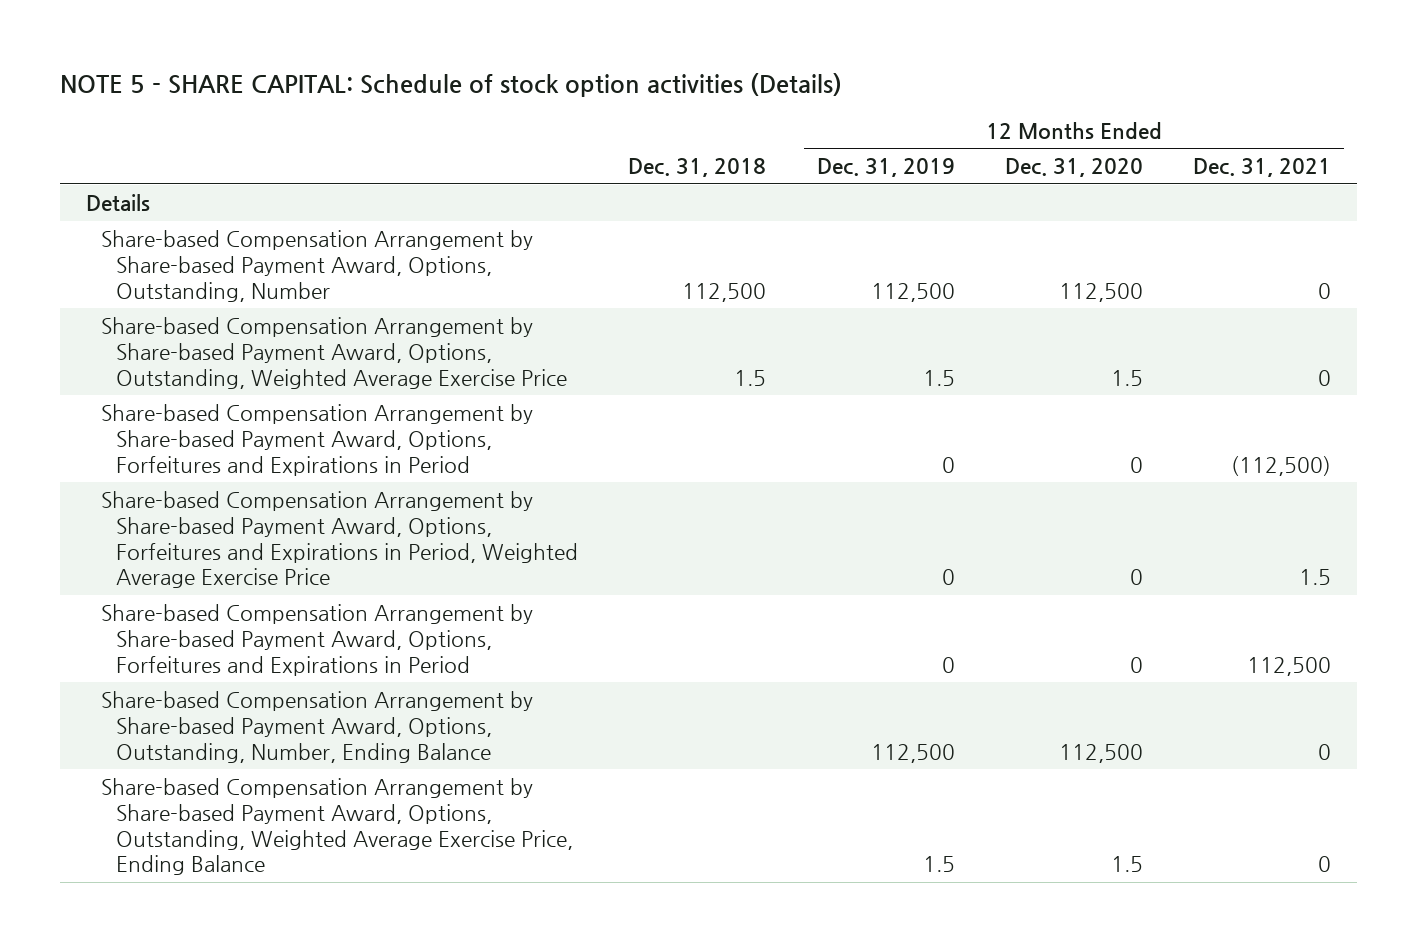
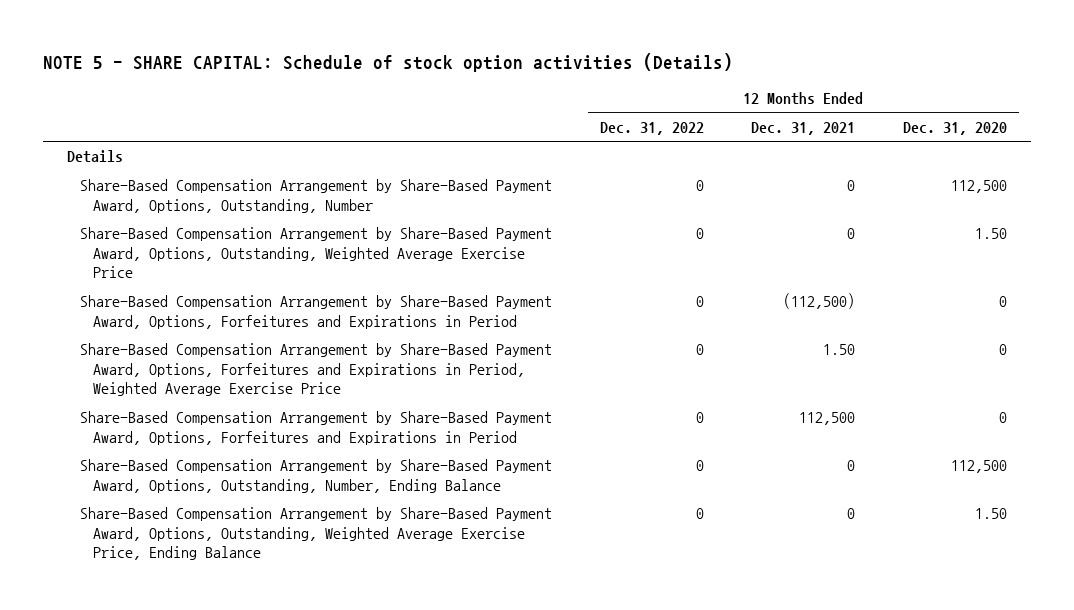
- | Dec. 31, 2018 | 12 Months Ended Dec. 31, 2019 | 12 Months Ended Dec. 31, 2020 | 12 Months Ended Dec. 31, 2021
+ | 12 Months Ended Dec. 31, 2022 | 12 Months Ended Dec. 31, 2021 | 12 Months Ended Dec. 31, 2020
- Share-based Compensation Arrangement by Share-based Payment Award, Options, Outstanding, Number | 112,500 | 112,500 | 112,500 | 0
- Share-based Compensation Arrangement by Share-based Payment Award, Options, Outstanding, Weighted Average Exercise Price | 1.5 | 1.5 | 1.5 | 0
- Share-based Compensation Arrangement by Share-based Payment Award, Options, Forfeitures and Expirations in Period | | 0 | 0 | (112,500)
- Share-based Compensation Arrangement by Share-based Payment Award, Options, Forfeitures and Expirations in Period, Weighted Average Exercise Price | | 0 | 0 | 1.5
- Share-based Compensation Arrangement by Share-based Payment Award, Options, Forfeitures and Expirations in Period | | 0 | 0 | 112,500
- Share-based Compensation Arrangement by Share-based Payment Award, Options, Outstanding, Number, Ending Balance | | 112,500 | 112,500 | 0
- Share-based Compensation Arrangement by Share-based Payment Award, Options, Outstanding, Weighted Average Exercise Price, Ending Balance | | 1.5 | 1.5 | 0
+ Share-Based Compensation Arrangement by Share-Based Payment Award, Options, Outstanding, Number | 0 | 0 | 112,500
+ Share-Based Compensation Arrangement by Share-Based Payment Award, Options, Outstanding, Weighted Average Exercise Price | 0 | 0 | 1.50
+ Share-Based Compensation Arrangement by Share-Based Payment Award, Options, Forfeitures and Expirations in Period | 0 | (112,500) | 0
+ Share-Based Compensation Arrangement by Share-Based Payment Award, Options, Forfeitures and Expirations in Period, Weighted Average Exercise Price | 0 | 1.50 | 0
+ Share-Based Compensation Arrangement by Share-Based Payment Award, Options, Forfeitures and Expirations in Period | 0 | 112,500 | 0
+ Share-Based Compensation Arrangement by Share-Based Payment Award, Options, Outstanding, Number, Ending Balance | 0 | 0 | 112,500
+ Share-Based Compensation Arrangement by Share-Based Payment Award, Options, Outstanding, Weighted Average Exercise Price, Ending Balance | 0 | 0 | 1.50

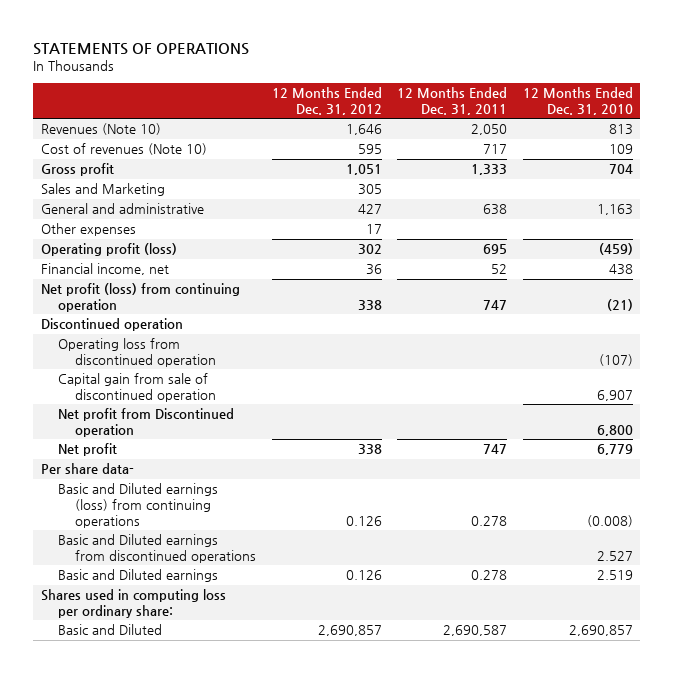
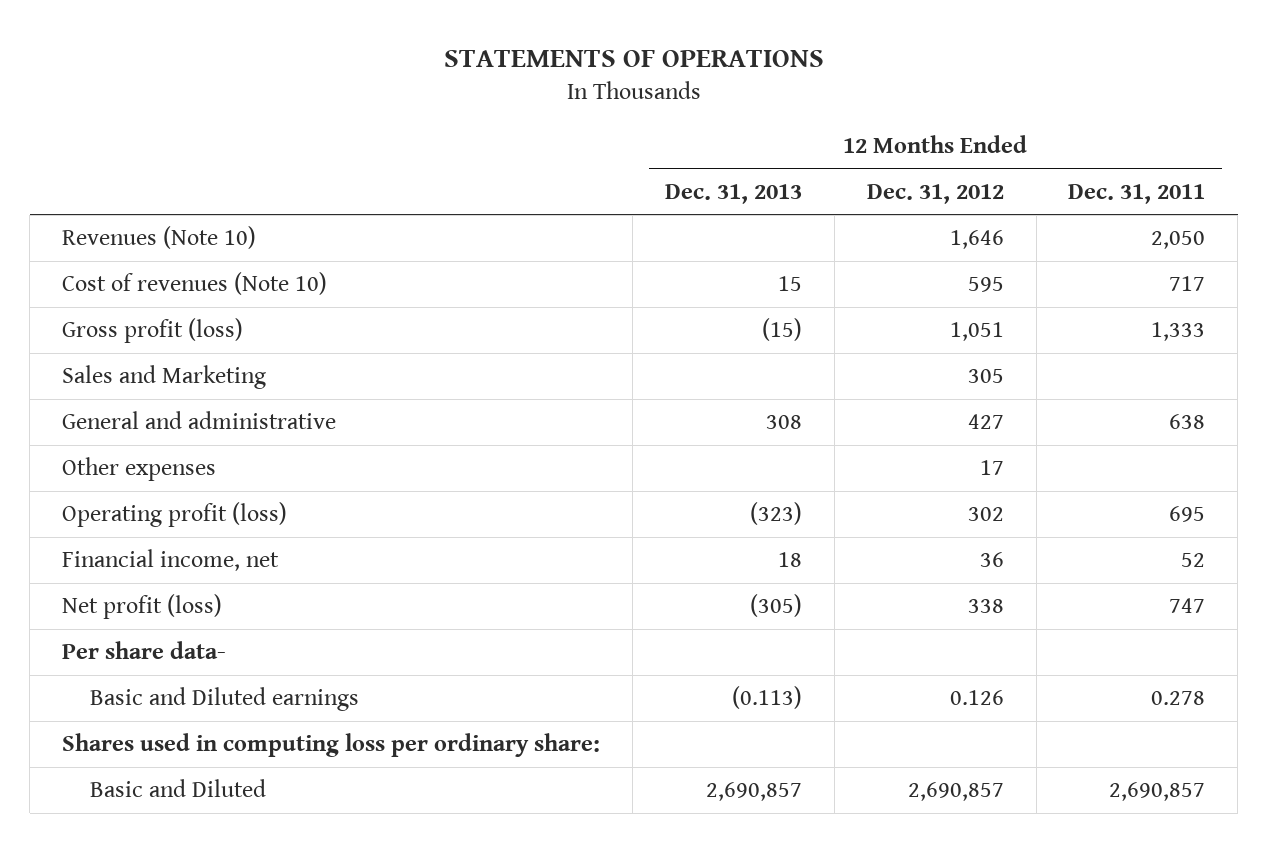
- | 12 Months Ended Dec. 31, 2012 | 12 Months Ended Dec. 31, 2011 | 12 Months Ended Dec. 31, 2010
+ | 12 Months Ended Dec. 31, 2013 | 12 Months Ended Dec. 31, 2012 | 12 Months Ended Dec. 31, 2011
- Gross profit | 1,051 | 1,333 | 704
+ Gross profit (loss) | (15) | 1,051 | 1,333
- Net profit (loss) from continuing operation | 338 | 747 | (21)
- Discontinued operation
- Operating loss from discontinued operation | | | (107)
- Capital gain from sale of discontinued operation | | | 6,907
- Net profit from Discontinued operation | | | 6,800
- Net profit | 338 | 747 | 6,779
+ Net profit (loss) | (305) | 338 | 747
- Basic and Diluted earnings (loss) from continuing operations | 0.126 | 0.278 | (0.008)
- Basic and Diluted earnings from discontinued operations | | | 2.527
- Basic and Diluted | 2,690,857 | 2,690,587 | 2,690,857
+ Basic and Diluted | 2,690,857 | 2,690,857 | 2,690,857

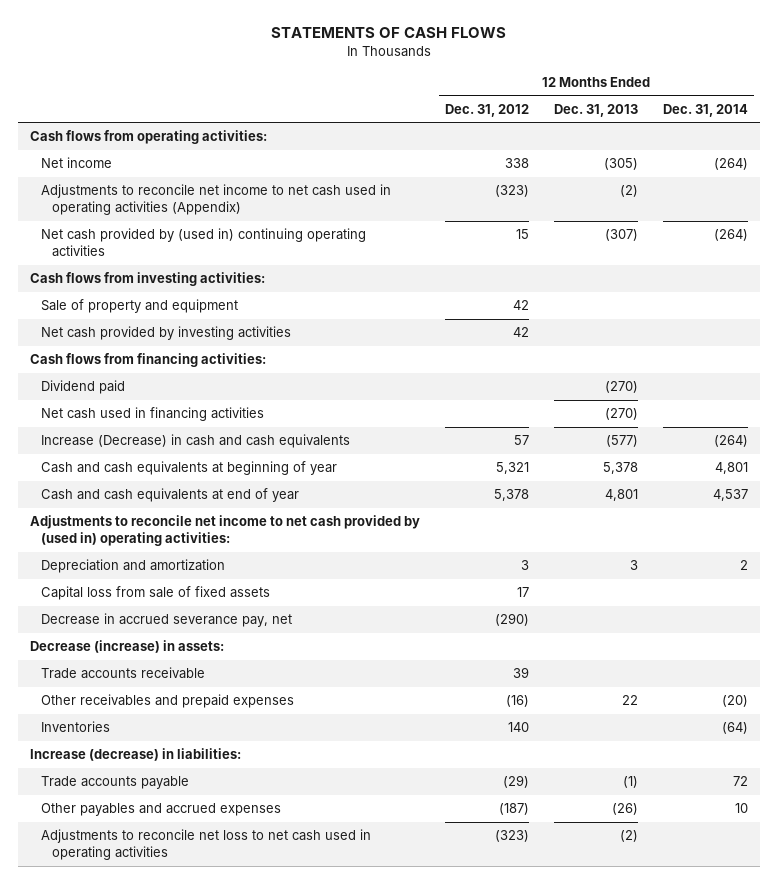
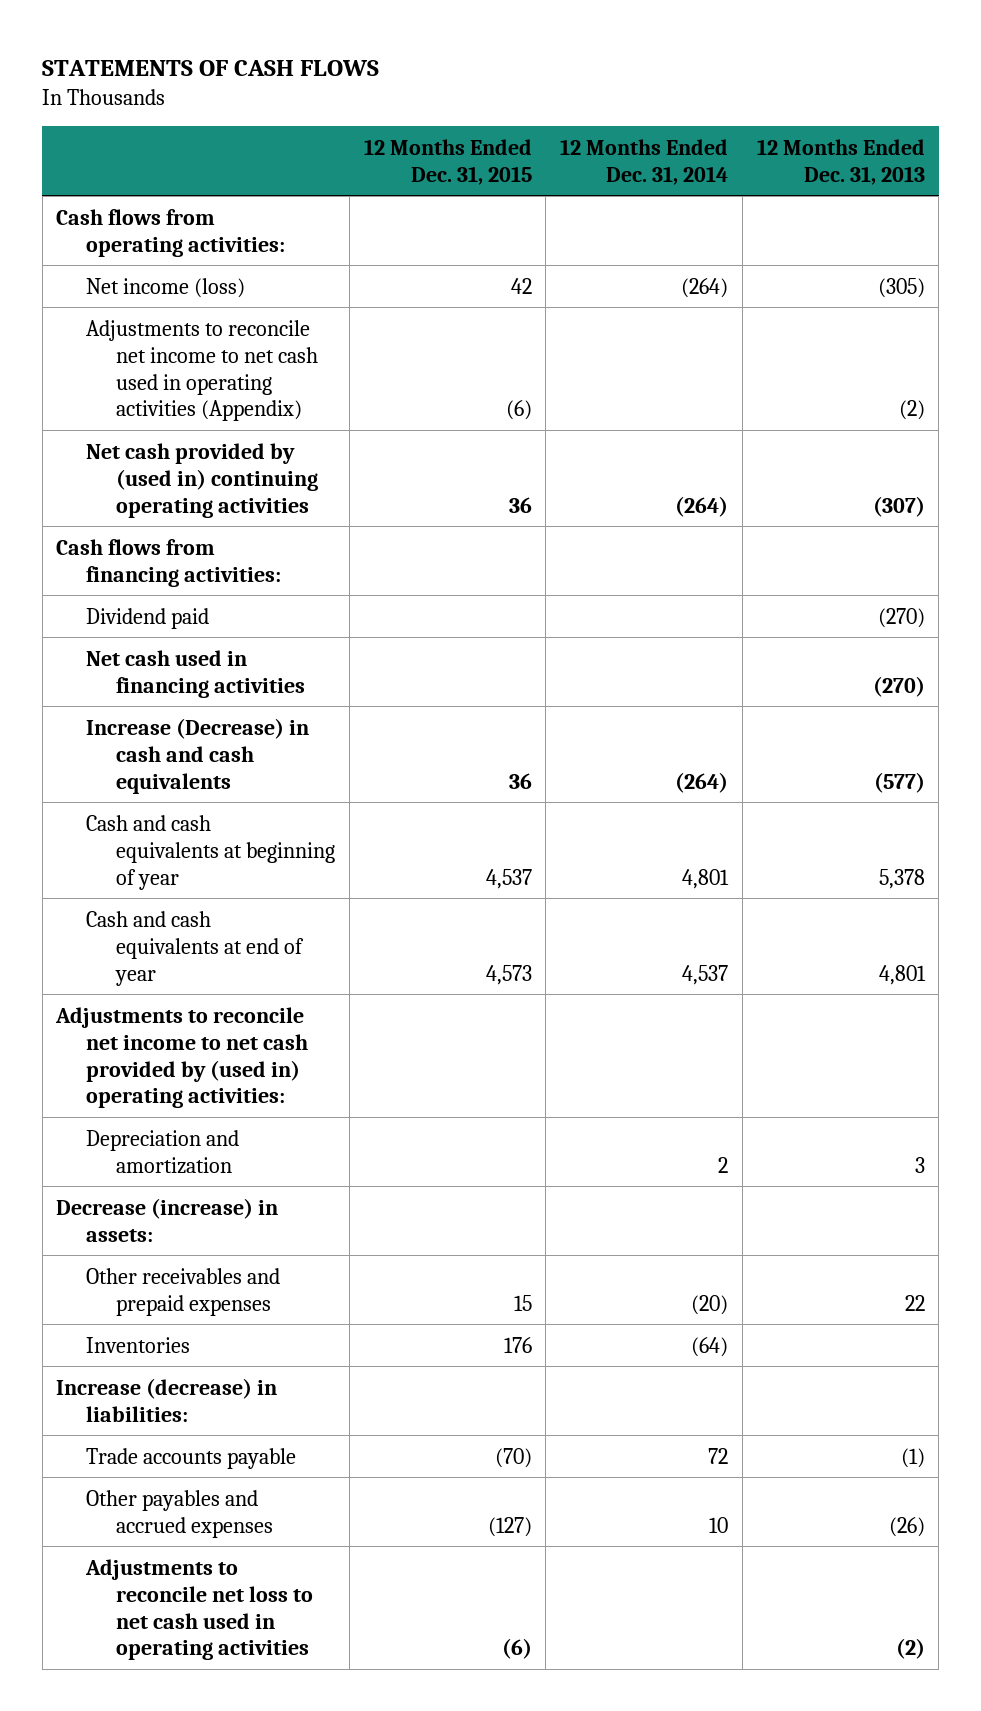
- | 12 Months Ended Dec. 31, 2012 | 12 Months Ended Dec. 31, 2013 | 12 Months Ended Dec. 31, 2014
+ | 12 Months Ended Dec. 31, 2015 | 12 Months Ended Dec. 31, 2014 | 12 Months Ended Dec. 31, 2013
- Net income | 338 | (305) | (264)
+ Net income (loss) | 42 | (264) | (305)
- Cash flows from investing activities:
- Sale of property and equipment | 42 | |
- Net cash provided by investing activities | 42 | |
- Capital loss from sale of fixed assets | 17 | |
- Decrease in accrued severance pay, net | (290) | |
- Trade accounts receivable | 39 | |

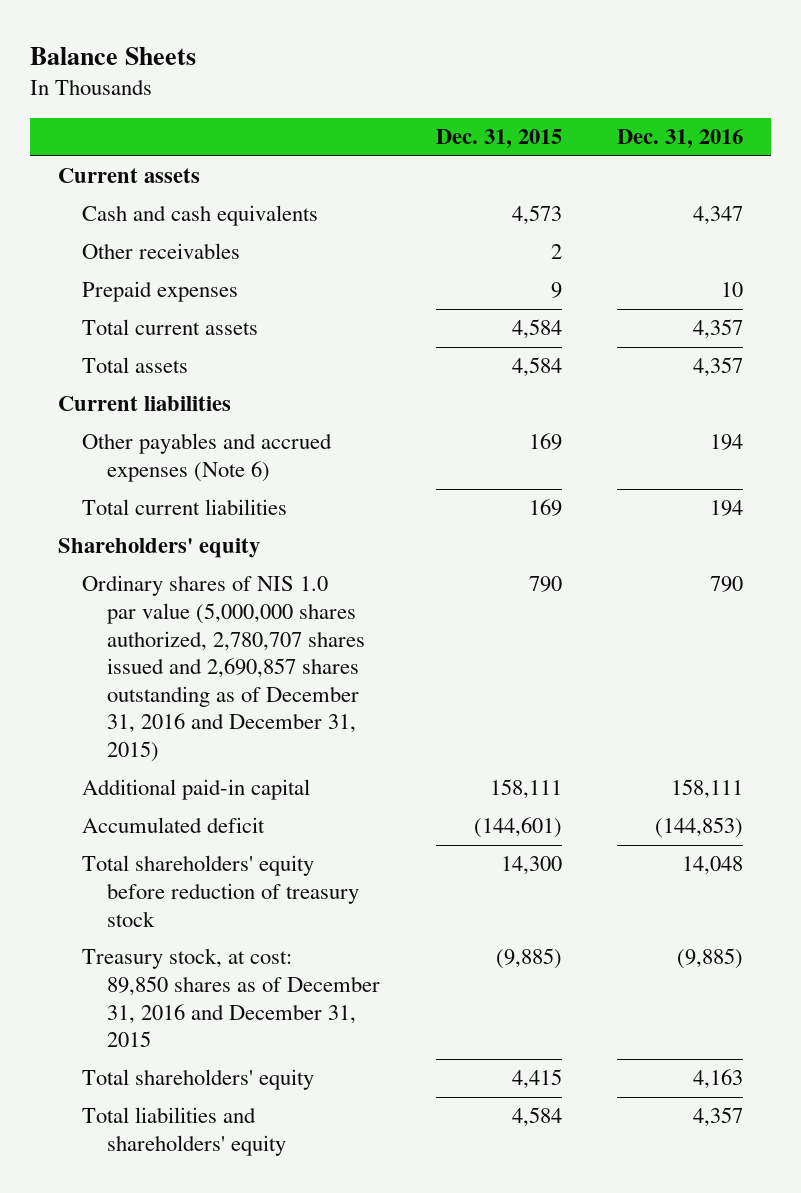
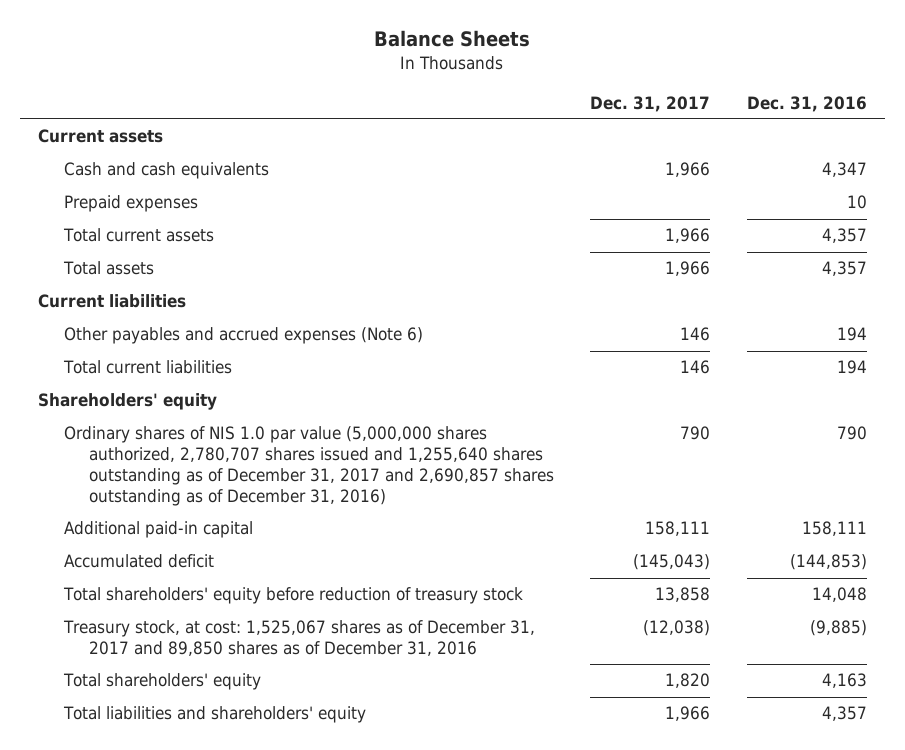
- | Dec. 31, 2015 | Dec. 31, 2016
+ | Dec. 31, 2017 | Dec. 31, 2016
- Other receivables | 2 |
- Ordinary shares of NIS 1.0 par value (5,000,000 shares authorized, 2,780,707 shares issued and 2,690,857 shares outstanding as of December 31, 2016 and December 31, 2015) | 790 | 790
+ Ordinary shares of NIS 1.0 par value (5,000,000 shares authorized, 2,780,707 shares issued and 1,255,640 shares outstanding as of December 31, 2017 and 2,690,857 shares outstanding as of December 31, 2016) | 790 | 790
- Treasury stock, at cost: 89,850 shares as of December 31, 2016 and December 31, 2015 | (9,885) | (9,885)
+ Treasury stock, at cost: 1,525,067 shares as of December 31, 2017 and 89,850 shares as of December 31, 2016 | (12,038) | (9,885)

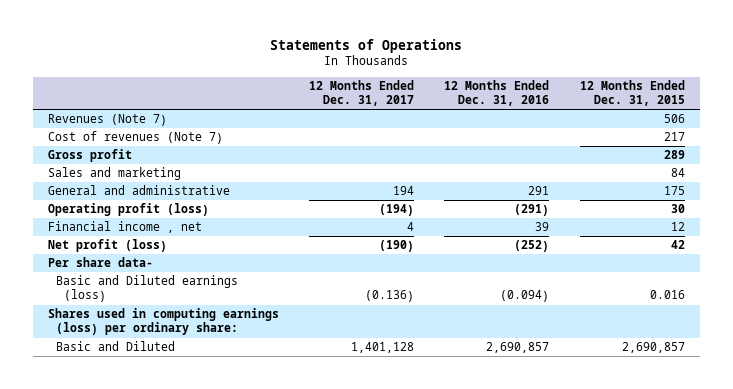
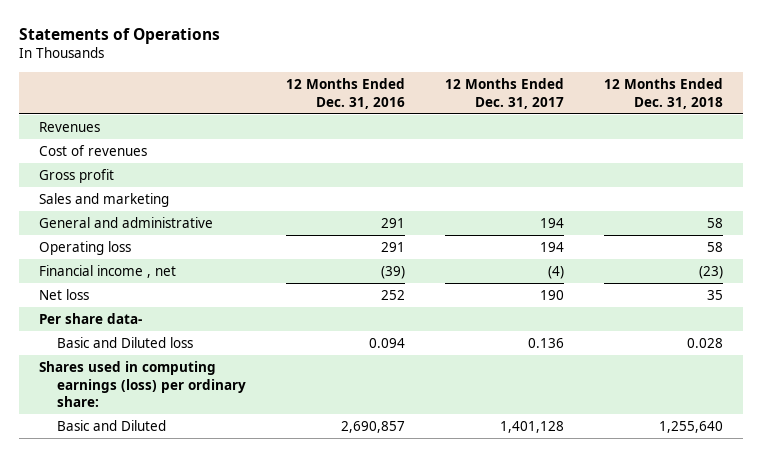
- | 12 Months Ended Dec. 31, 2017 | 12 Months Ended Dec. 31, 2016 | 12 Months Ended Dec. 31, 2015
+ | 12 Months Ended Dec. 31, 2016 | 12 Months Ended Dec. 31, 2017 | 12 Months Ended Dec. 31, 2018
- Revenues (Note 7) | | | 506
- Cost of revenues (Note 7) | | | 217
+ Revenues
+ Cost of revenues
- Operating profit (loss) | (194) | (291) | 30
- Financial income , net | 4 | 39 | 12
- Net profit (loss) | (190) | (252) | 42
+ Operating loss | 291 | 194 | 58
+ Financial income , net | (39) | (4) | (23)
+ Net loss | 252 | 190 | 35
- Basic and Diluted earnings (loss) | (0.136) | (0.094) | 0.016
+ Basic and Diluted loss | 0.094 | 0.136 | 0.028

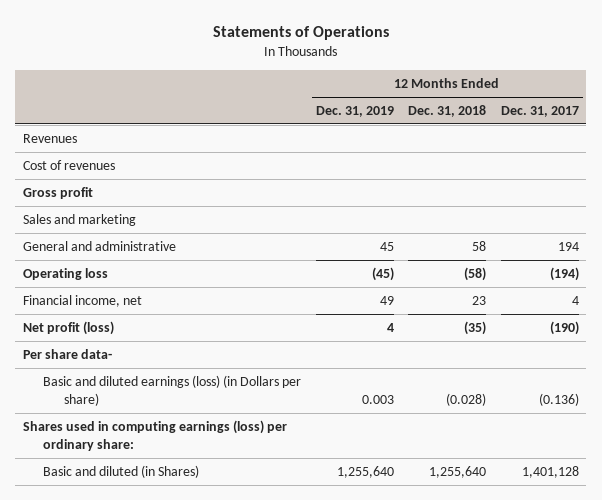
- | 12 Months Ended Dec. 31, 2016 | 12 Months Ended Dec. 31, 2017 | 12 Months Ended Dec. 31, 2018
+ | 12 Months Ended Dec. 31, 2019 | 12 Months Ended Dec. 31, 2018 | 12 Months Ended Dec. 31, 2017
- Operating loss | 291 | 194 | 58
- Financial income , net | (39) | (4) | (23)
- Net loss | 252 | 190 | 35
+ Operating loss | (45) | (58) | (194)
+ Financial income, net | 49 | 23 | 4
+ Net profit (loss) | 4 | (35) | (190)
- Basic and Diluted loss | 0.094 | 0.136 | 0.028
+ Basic and diluted earnings (loss) (in Dollars per share) | 0.003 | (0.028) | (0.136)
- Basic and Diluted | 2,690,857 | 1,401,128 | 1,255,640
+ Basic and diluted (in Shares) | 1,255,640 | 1,255,640 | 1,401,128

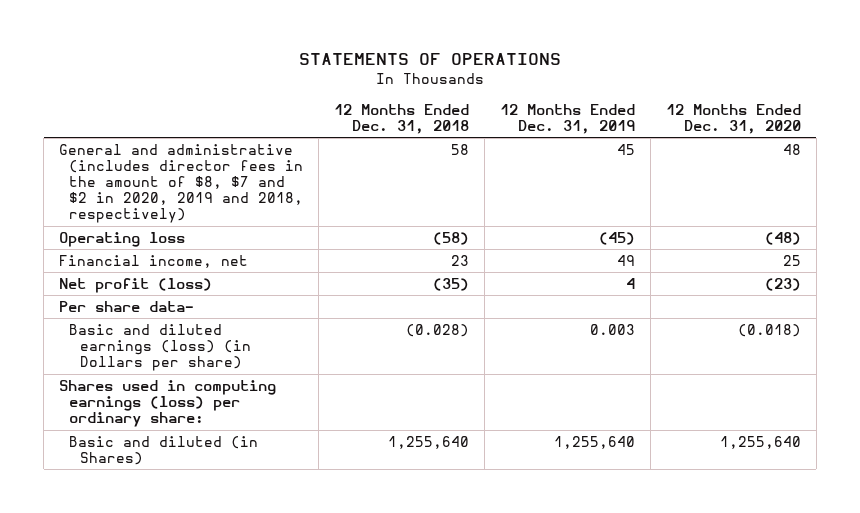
- Statements of Operations
+ STATEMENTS OF OPERATIONS
- | 12 Months Ended Dec. 31, 2019 | 12 Months Ended Dec. 31, 2018 | 12 Months Ended Dec. 31, 2017
+ | 12 Months Ended Dec. 31, 2018 | 12 Months Ended Dec. 31, 2019 | 12 Months Ended Dec. 31, 2020
- Revenues
- Cost of revenues
- Gross profit
- Sales and marketing
- General and administrative | 45 | 58 | 194
+ General and administrative (includes director fees in the amount of $8, $7 and $2 in 2020, 2019 and 2018, respectively) | 58 | 45 | 48

